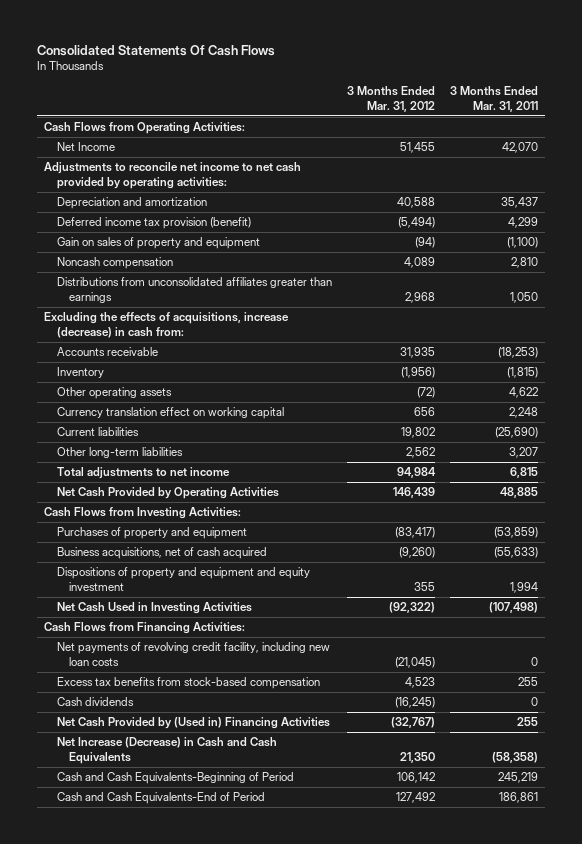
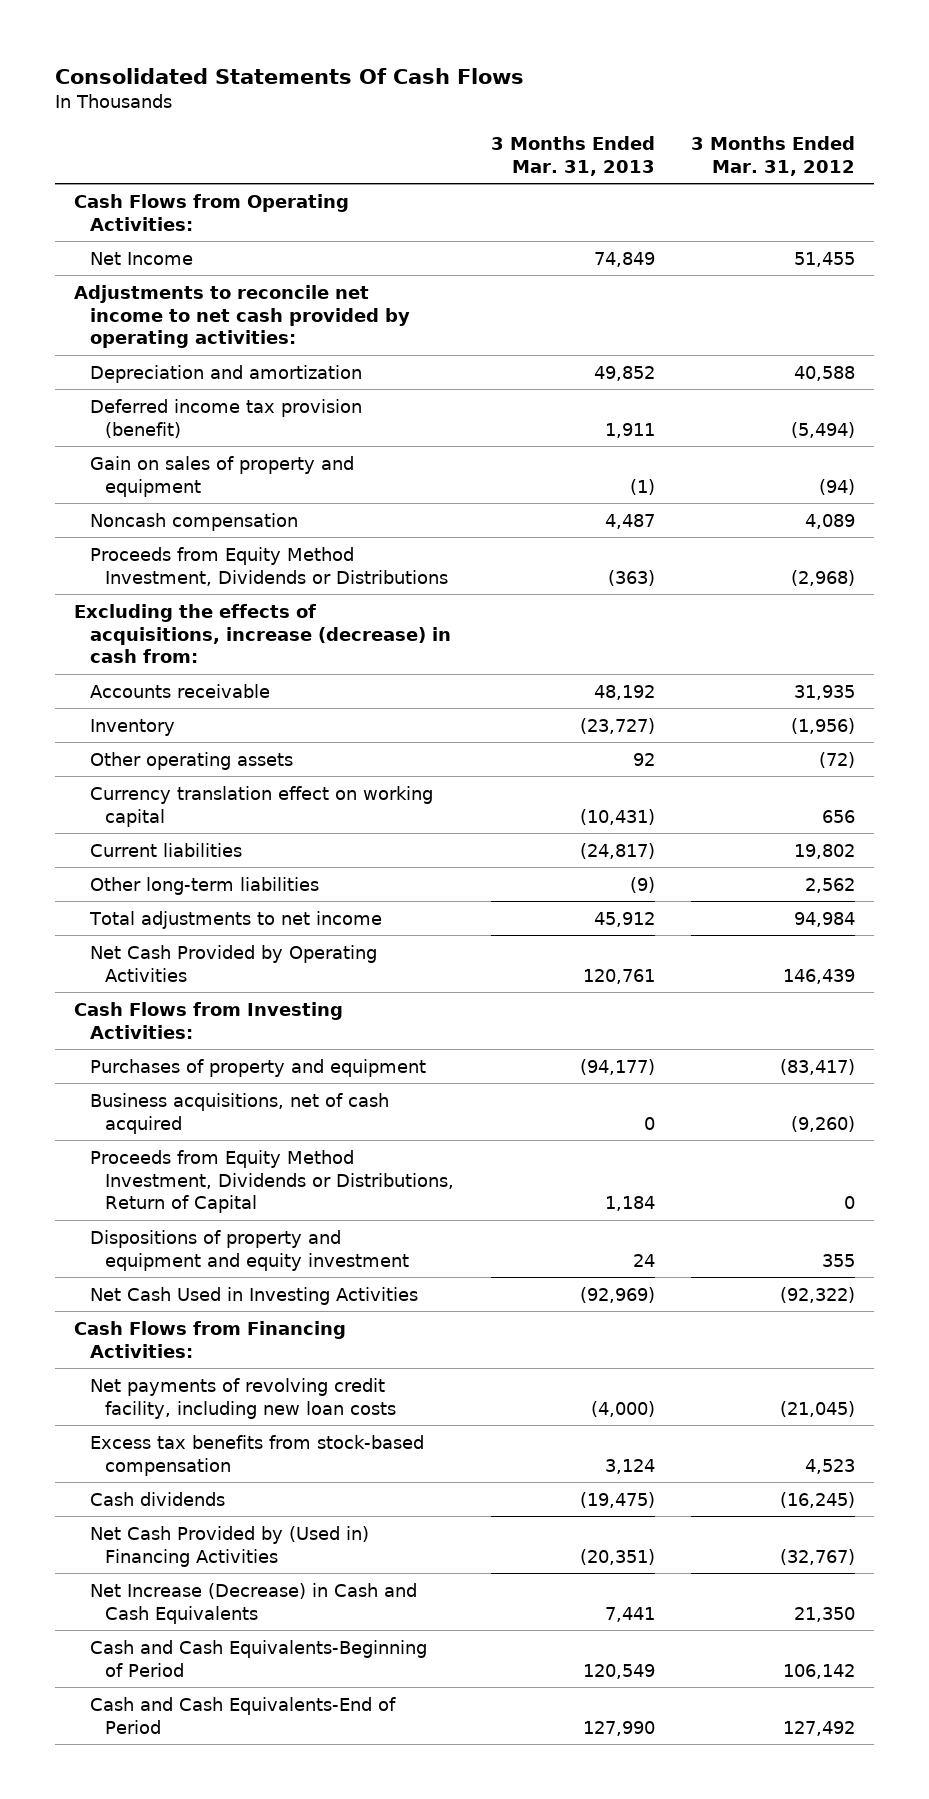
- | 3 Months Ended Mar. 31, 2012 | 3 Months Ended Mar. 31, 2011
+ | 3 Months Ended Mar. 31, 2013 | 3 Months Ended Mar. 31, 2012
- Distributions from unconsolidated affiliates greater than earnings | 2,968 | 1,050
+ Proceeds from Equity Method Investment, Dividends or Distributions | (363) | (2,968)
+ Proceeds from Equity Method Investment, Dividends or Distributions, Return of Capital | 1,184 | 0

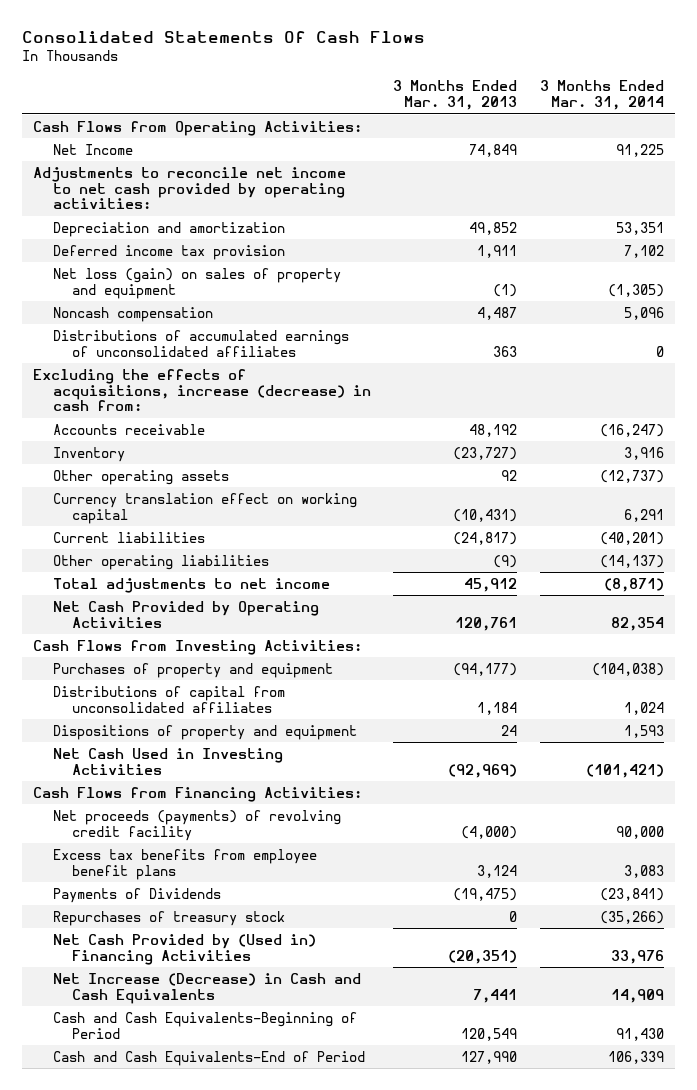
- | 3 Months Ended Mar. 31, 2013 | 3 Months Ended Mar. 31, 2012
+ | 3 Months Ended Mar. 31, 2013 | 3 Months Ended Mar. 31, 2014
- Deferred income tax provision (benefit) | 1,911 | (5,494)
- Gain on sales of property and equipment | (1) | (94)
+ Deferred income tax provision | 1,911 | 7,102
+ Net loss (gain) on sales of property and equipment | (1) | (1,305)
- Proceeds from Equity Method Investment, Dividends or Distributions | (363) | (2,968)
+ Distributions of accumulated earnings of unconsolidated affiliates | 363 | 0
- Other long-term liabilities | (9) | 2,562
+ Other operating liabilities | (9) | (14,137)
- Business acquisitions, net of cash acquired | 0 | (9,260)
- Proceeds from Equity Method Investment, Dividends or Distributions, Return of Capital | 1,184 | 0
- Dispositions of property and equipment and equity investment | 24 | 355
+ Distributions of capital from unconsolidated affiliates | 1,184 | 1,024
+ Dispositions of property and equipment | 24 | 1,593
- Net payments of revolving credit facility, including new loan costs | (4,000) | (21,045)
- Excess tax benefits from stock-based compensation | 3,124 | 4,523
- Cash dividends | (19,475) | (16,245)
+ Net proceeds (payments) of revolving credit facility | (4,000) | 90,000
+ Excess tax benefits from employee benefit plans | 3,124 | 3,083
+ Payments of Dividends | (19,475) | (23,841)
+ Repurchases of treasury stock | 0 | (35,266)

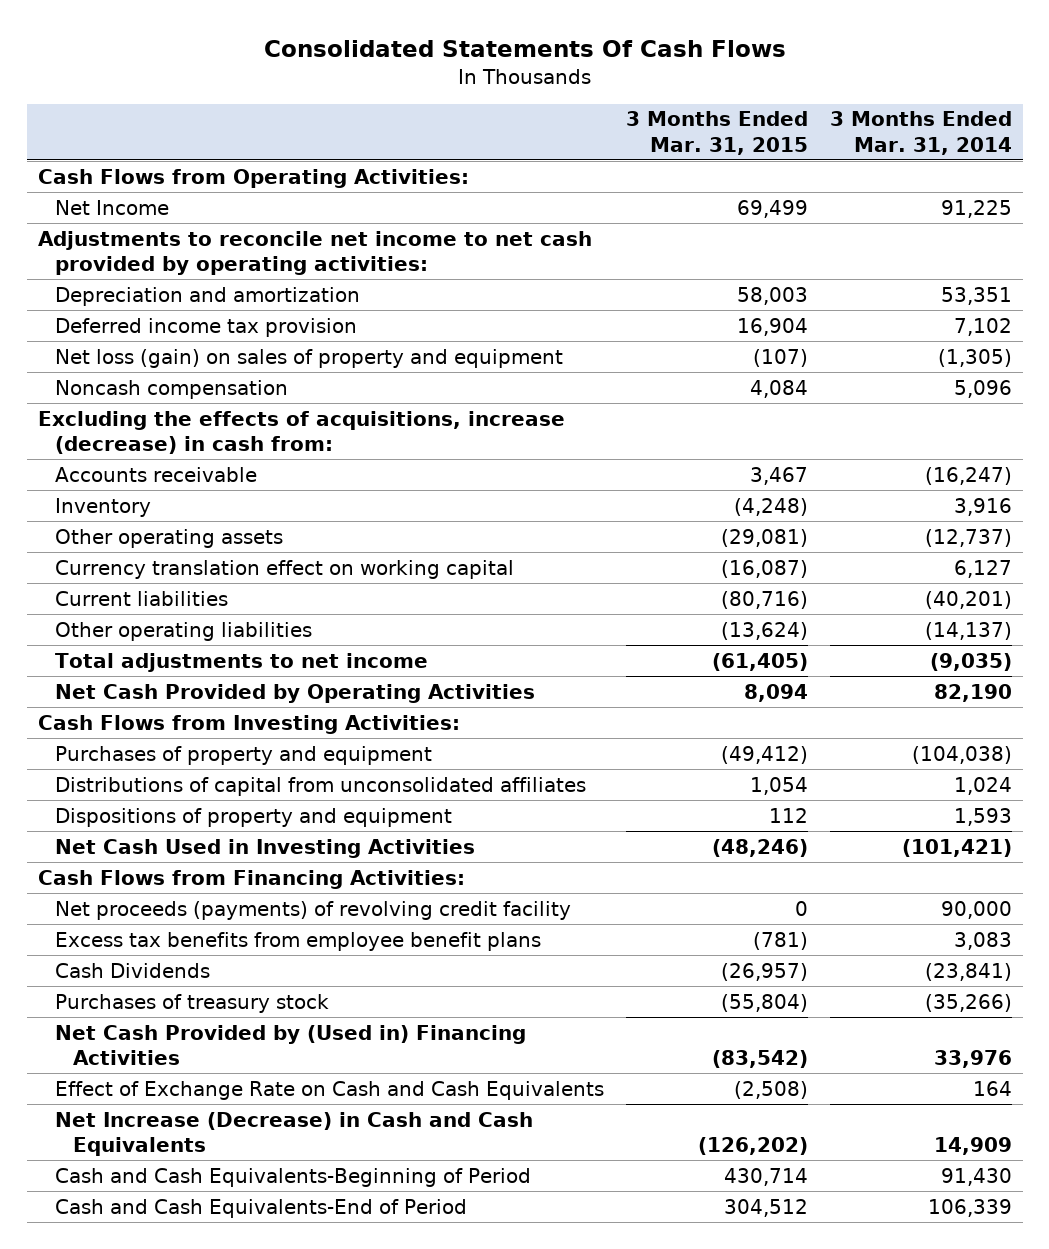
- | 3 Months Ended Mar. 31, 2013 | 3 Months Ended Mar. 31, 2014
+ | 3 Months Ended Mar. 31, 2015 | 3 Months Ended Mar. 31, 2014
- Distributions of accumulated earnings of unconsolidated affiliates | 363 | 0
- Currency translation effect on working capital | (10,431) | 6,291
+ Currency translation effect on working capital | (16,087) | 6,127
- Total adjustments to net income | 45,912 | (8,871)
- Net Cash Provided by Operating Activities | 120,761 | 82,354
+ Total adjustments to net income | (61,405) | (9,035)
+ Net Cash Provided by Operating Activities | 8,094 | 82,190
- Payments of Dividends | (19,475) | (23,841)
- Repurchases of treasury stock | 0 | (35,266)
+ Cash Dividends | (26,957) | (23,841)
+ Purchases of treasury stock | (55,804) | (35,266)
+ Effect of Exchange Rate on Cash and Cash Equivalents | (2,508) | 164

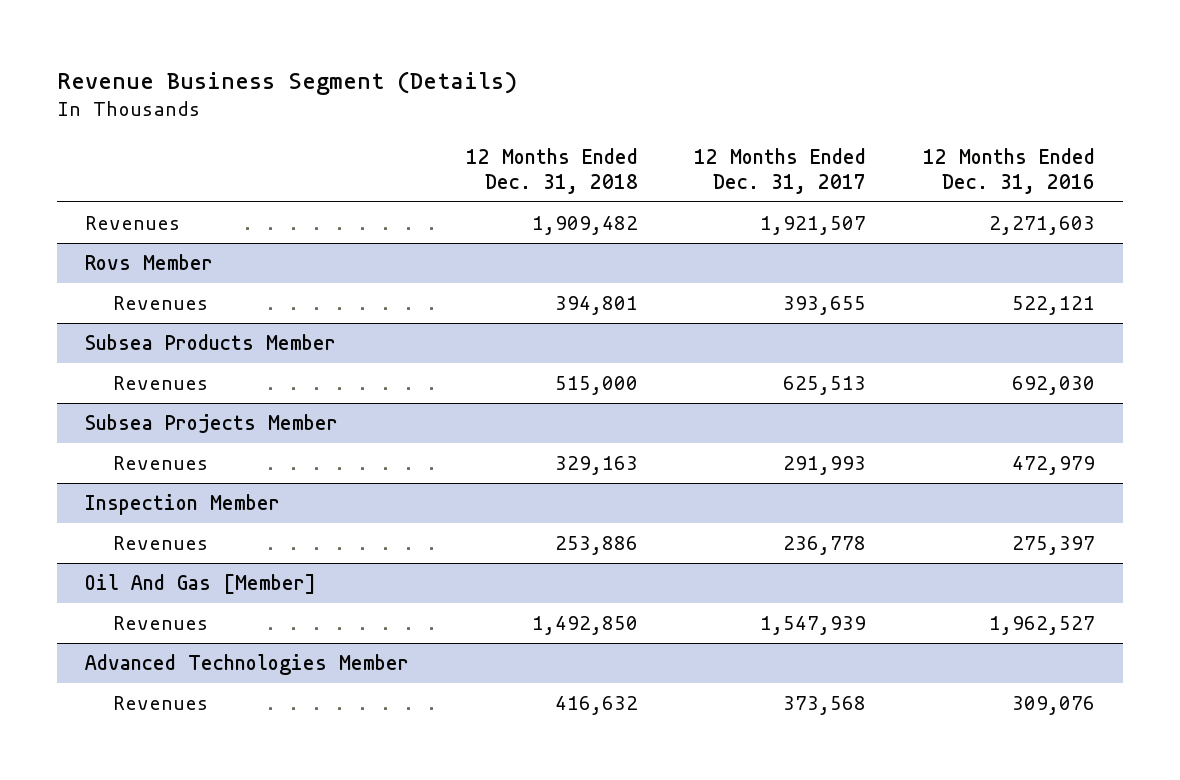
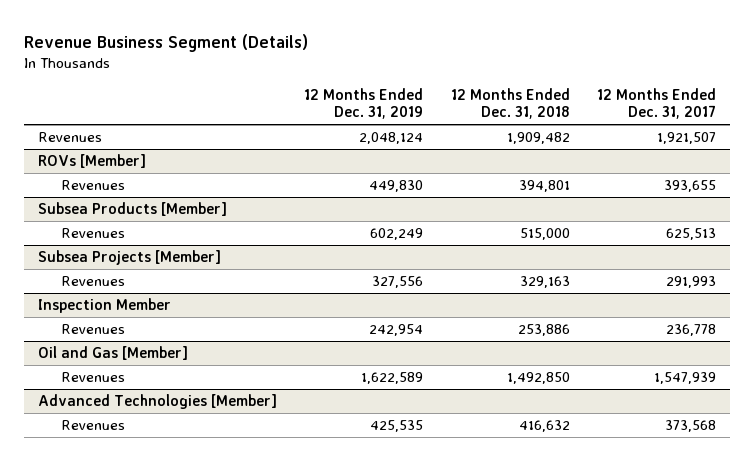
- | 12 Months Ended Dec. 31, 2018 | 12 Months Ended Dec. 31, 2017 | 12 Months Ended Dec. 31, 2016
+ | 12 Months Ended Dec. 31, 2019 | 12 Months Ended Dec. 31, 2018 | 12 Months Ended Dec. 31, 2017
- Rovs Member
+ ROVs [Member]
- Subsea Products Member
+ Subsea Products [Member]
- Subsea Projects Member
+ Subsea Projects [Member]
- Oil And Gas [Member]
+ Oil and Gas [Member]
- Advanced Technologies Member
+ Advanced Technologies [Member]

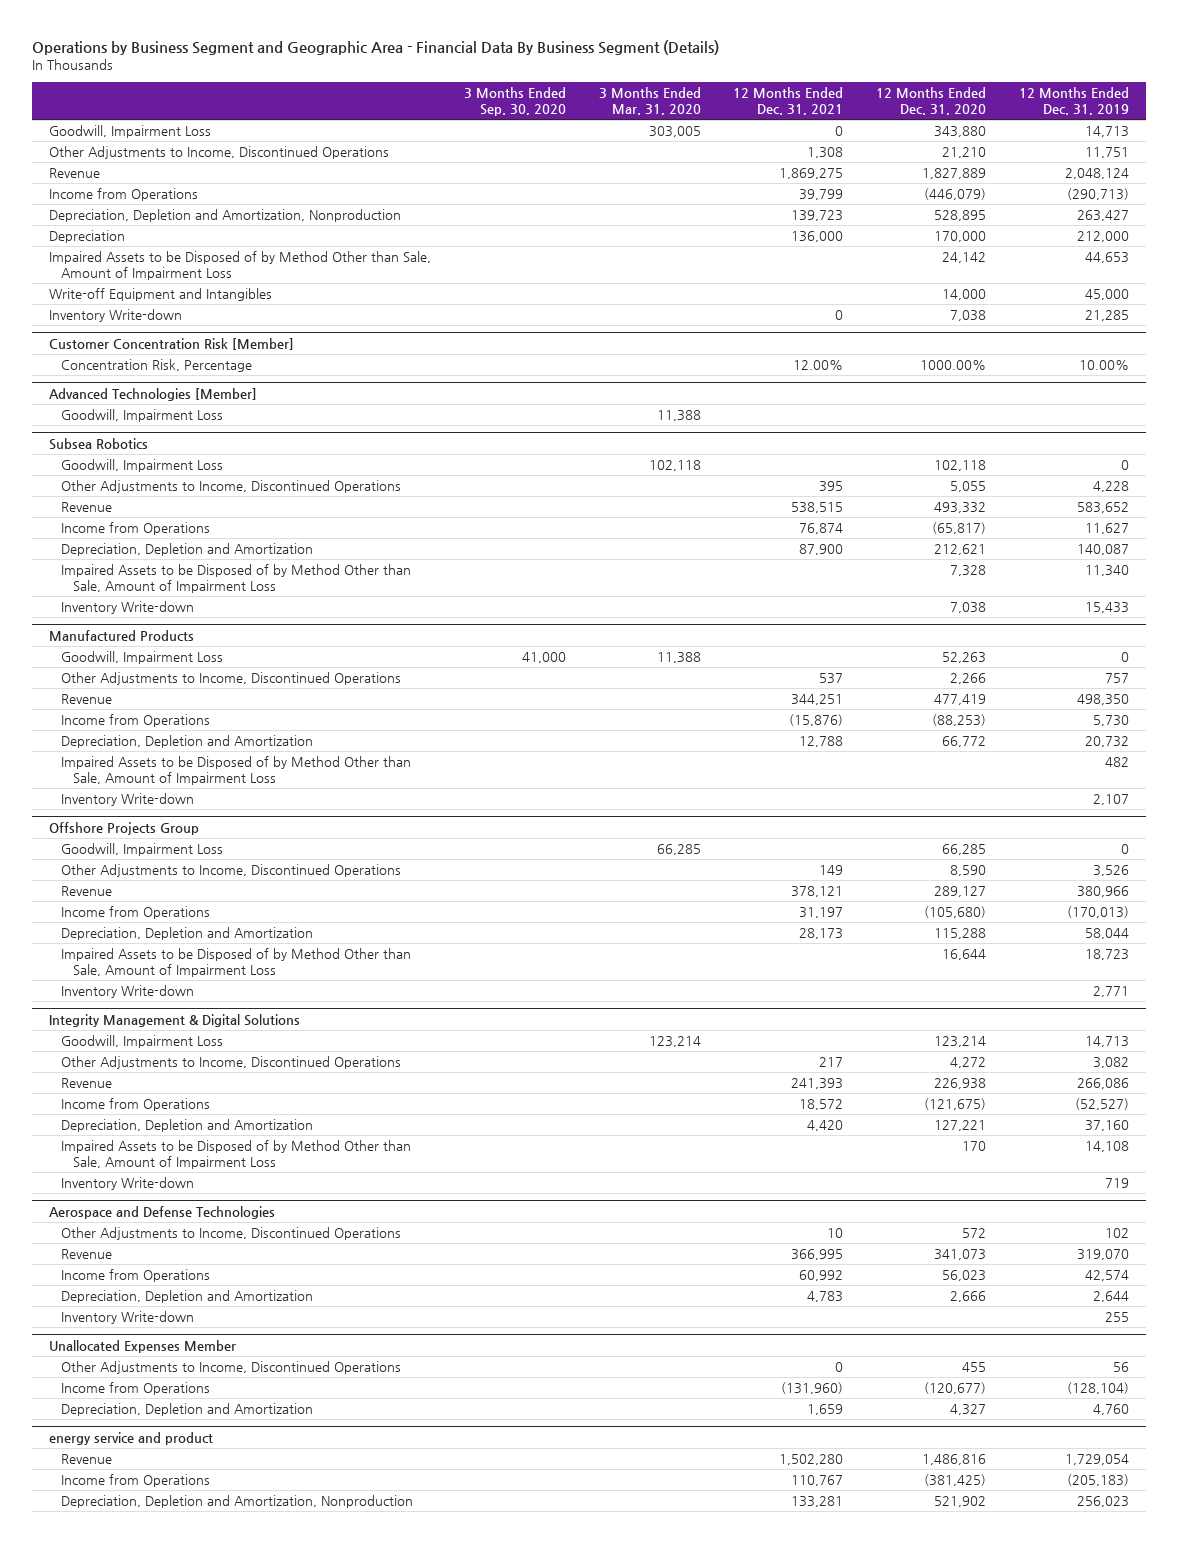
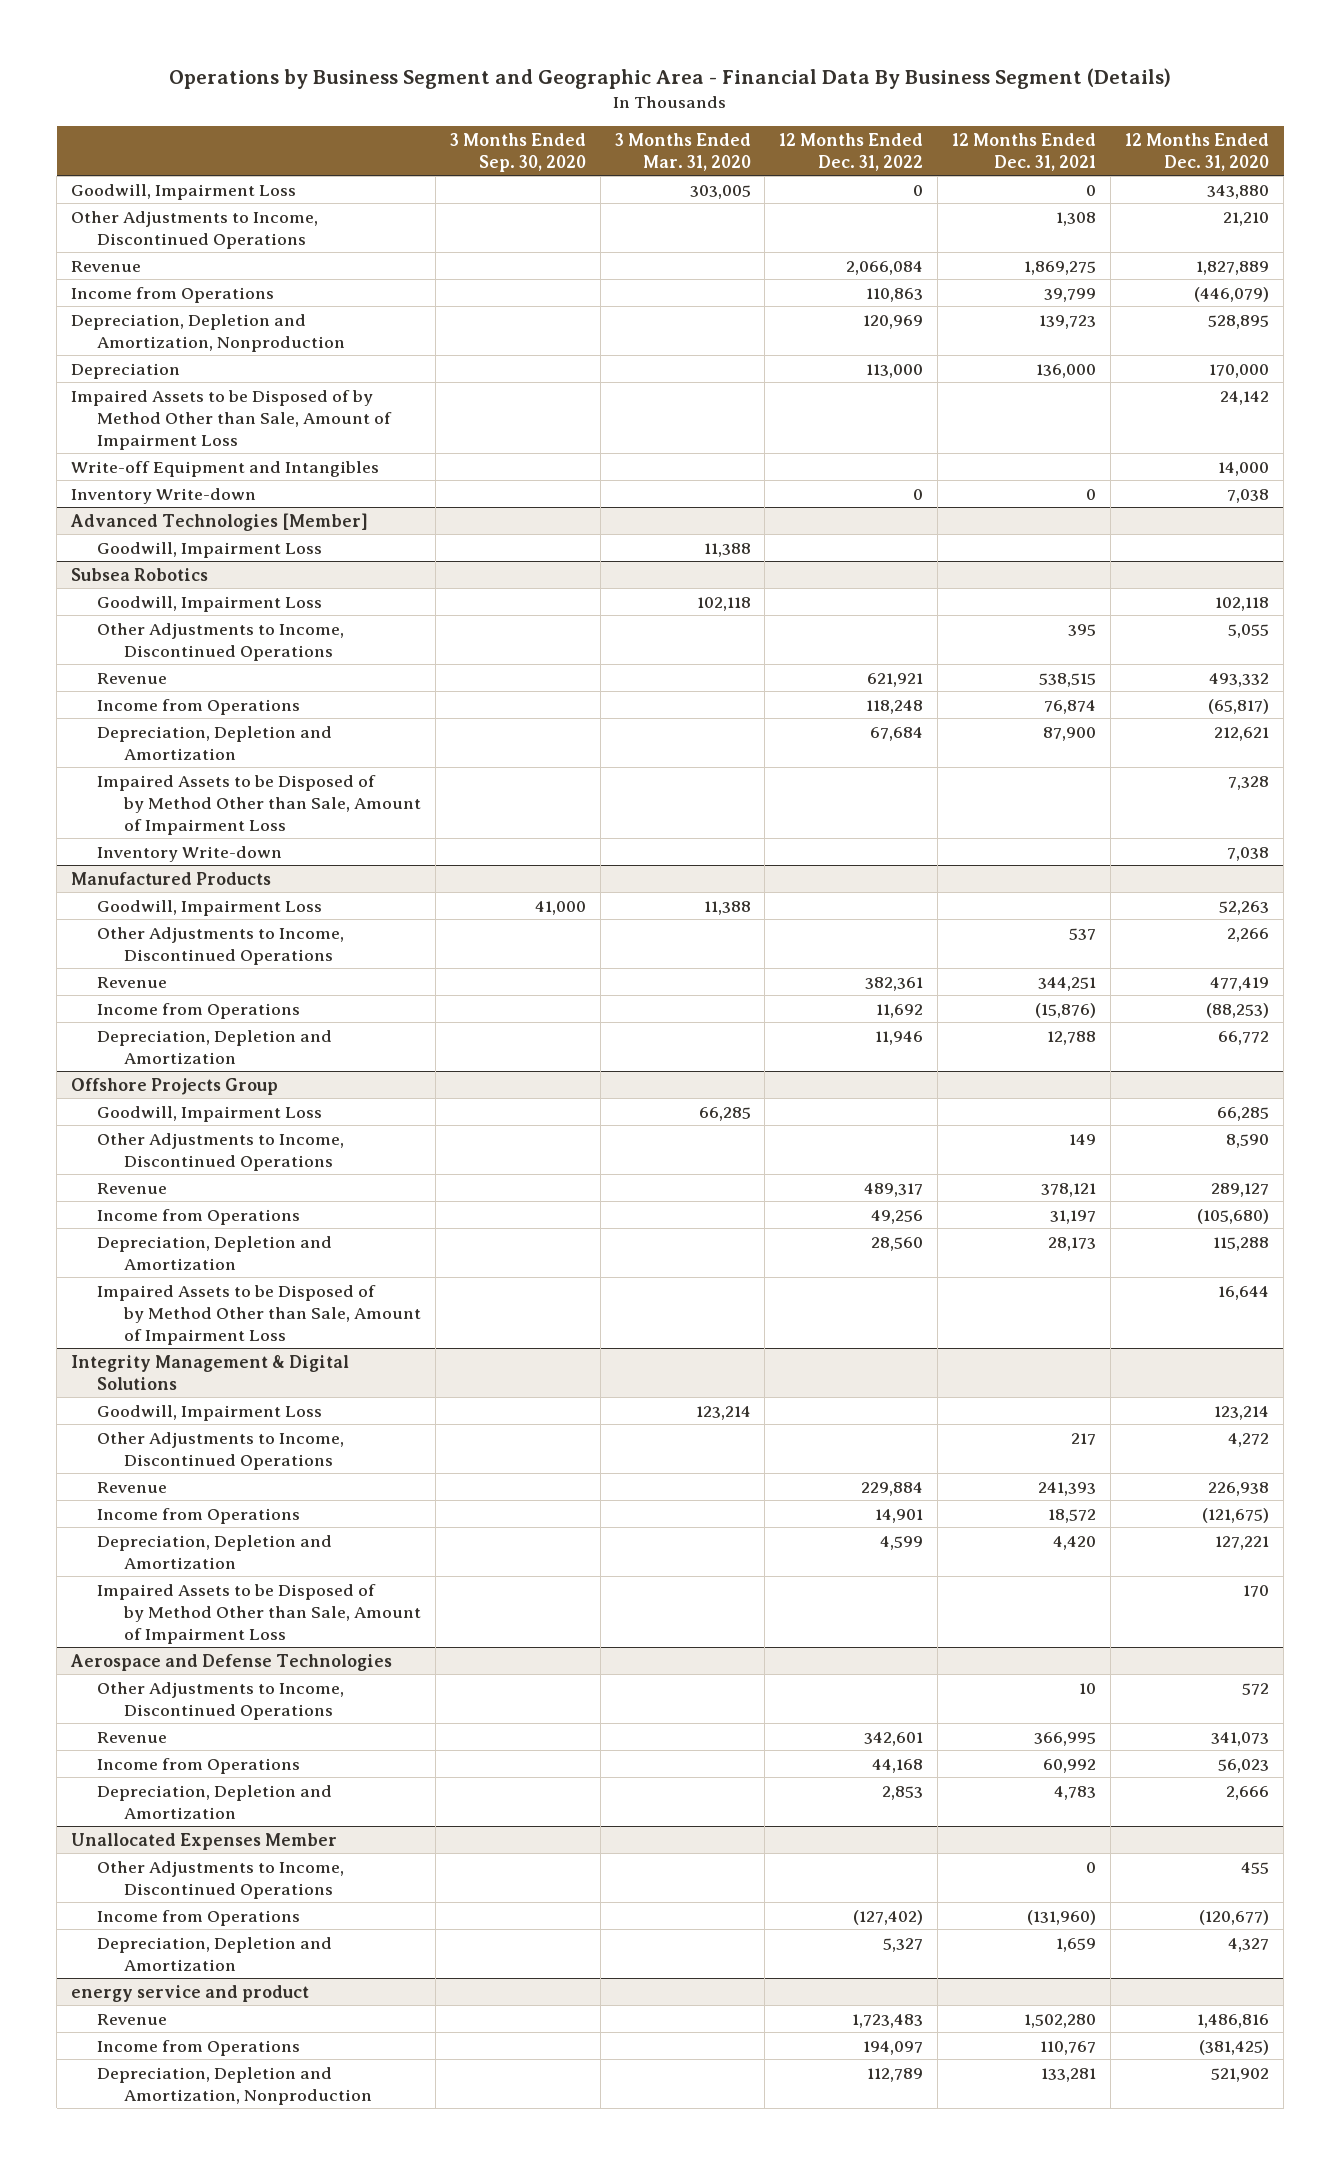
- | 3 Months Ended Sep. 30, 2020 | 3 Months Ended Mar. 31, 2020 | 12 Months Ended Dec. 31, 2021 | 12 Months Ended Dec. 31, 2020 | 12 Months Ended Dec. 31, 2019
+ | 3 Months Ended Sep. 30, 2020 | 3 Months Ended Mar. 31, 2020 | 12 Months Ended Dec. 31, 2022 | 12 Months Ended Dec. 31, 2021 | 12 Months Ended Dec. 31, 2020
- Customer Concentration Risk [Member]
- Concentration Risk, Percentage | | | 12.00% | 1000.00% | 10.00%
@ Manufactured Products
- Impaired Assets to be Disposed of by Method Other than Sale, Amount of Impairment Loss | | | | | 482
- Inventory Write-down | | | | | 2,107
@ Offshore Projects Group
- Inventory Write-down | | | | | 2,771
@ Integrity Management & Digital Solutions
- Inventory Write-down | | | | | 719
@ Aerospace and Defense Technologies
- Inventory Write-down | | | | | 255

